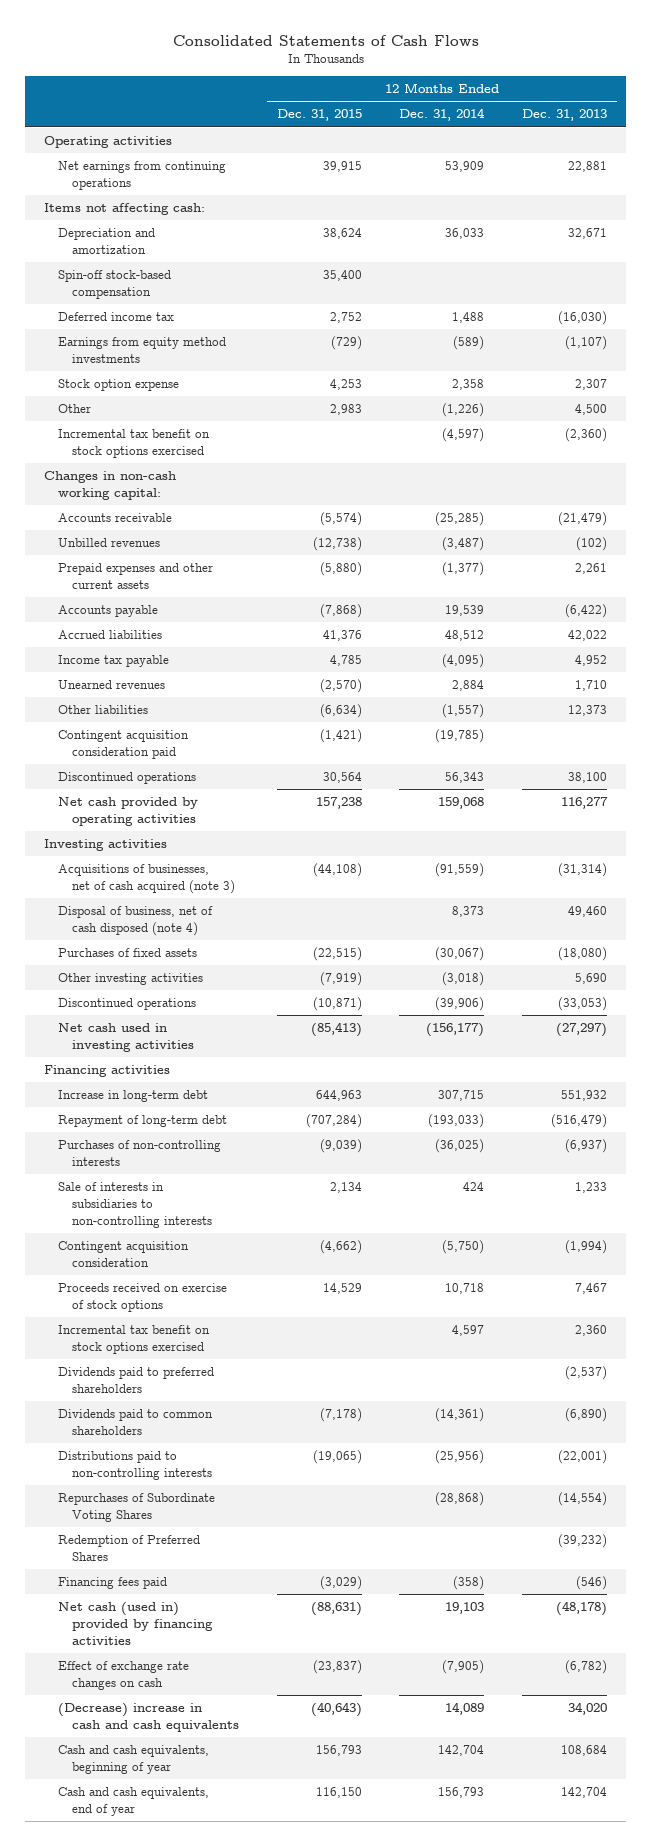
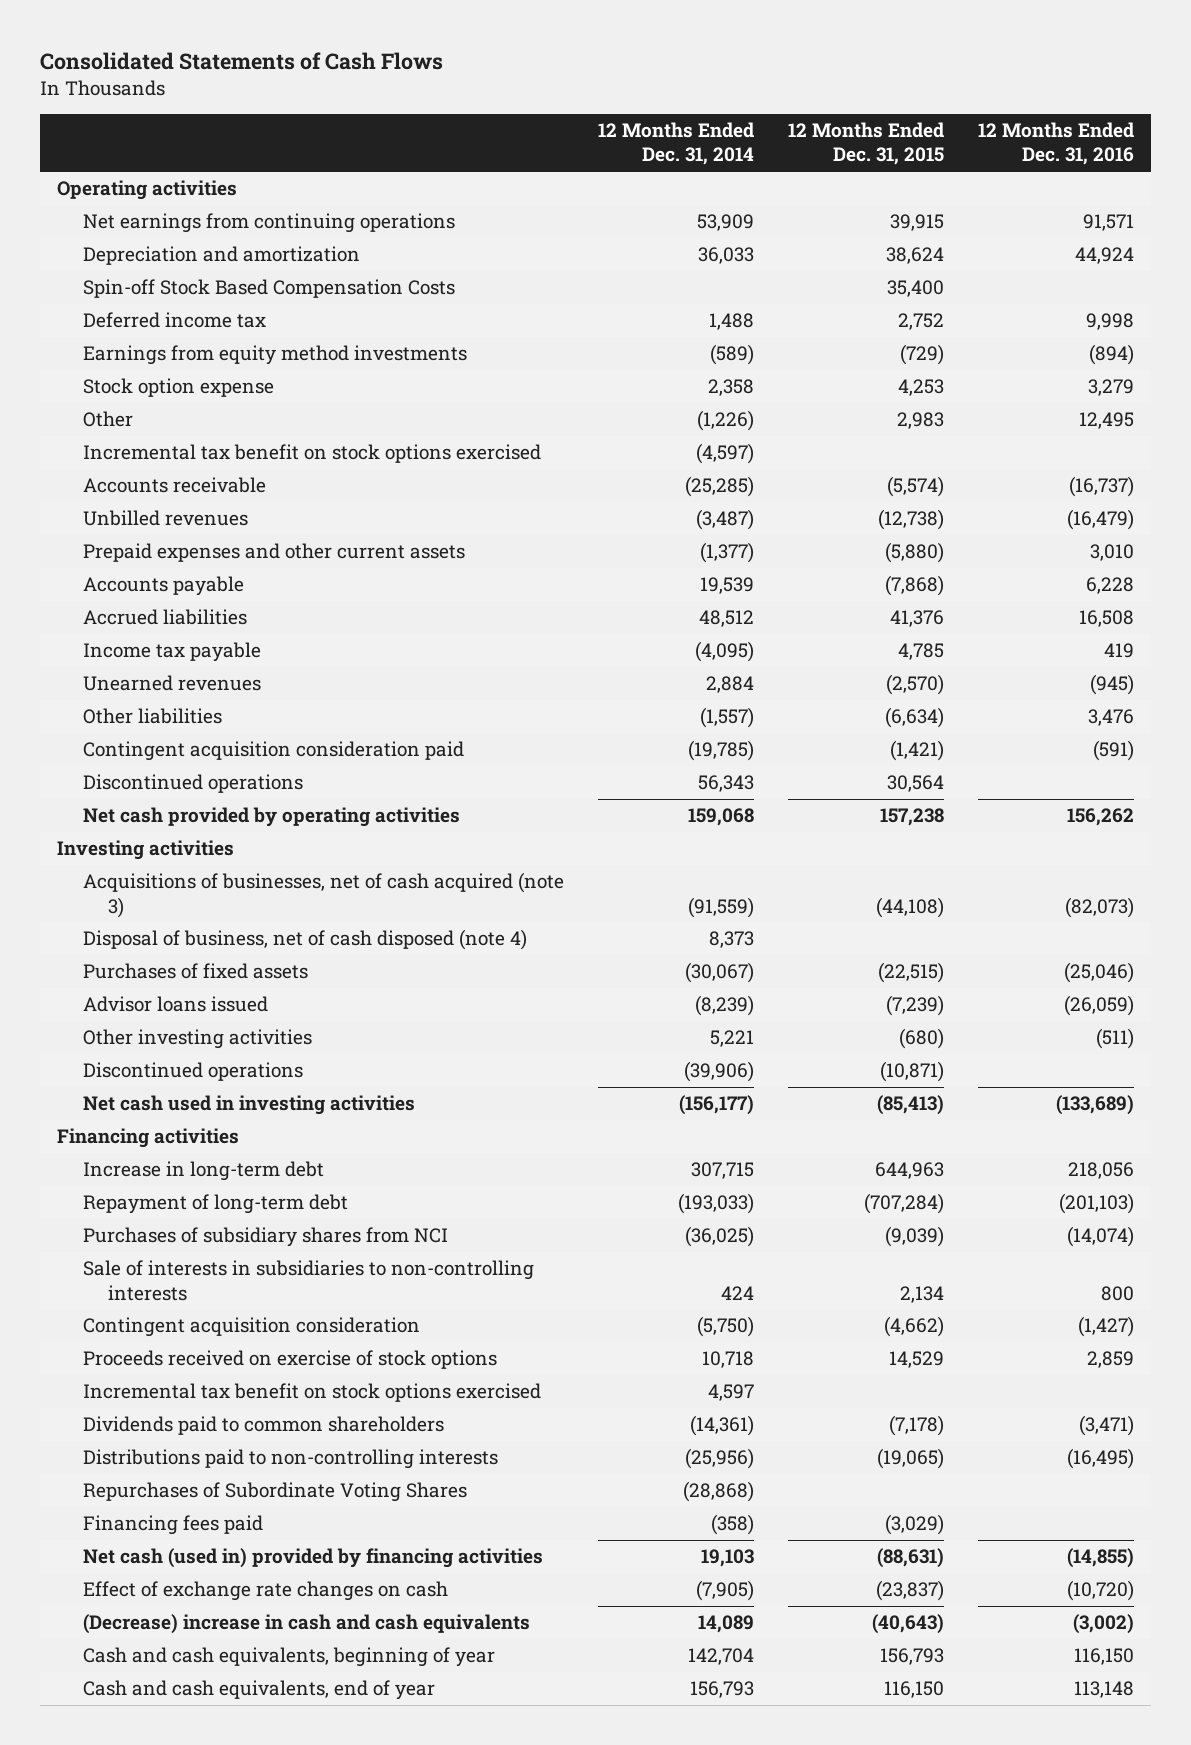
- | 12 Months Ended Dec. 31, 2015 | 12 Months Ended Dec. 31, 2014 | 12 Months Ended Dec. 31, 2013
+ | 12 Months Ended Dec. 31, 2014 | 12 Months Ended Dec. 31, 2015 | 12 Months Ended Dec. 31, 2016
- Items not affecting cash:
- Spin-off stock-based compensation | 35,400 | |
+ Spin-off Stock Based Compensation Costs | | 35,400 |
- Changes in non-cash working capital:
- Other investing activities | (7,919) | (3,018) | 5,690
+ Advisor loans issued | (8,239) | (7,239) | (26,059)
+ Other investing activities | 5,221 | (680) | (511)
- Purchases of non-controlling interests | (9,039) | (36,025) | (6,937)
+ Purchases of subsidiary shares from NCI | (36,025) | (9,039) | (14,074)
- Dividends paid to preferred shareholders | | | (2,537)
- Redemption of Preferred Shares | | | (39,232)

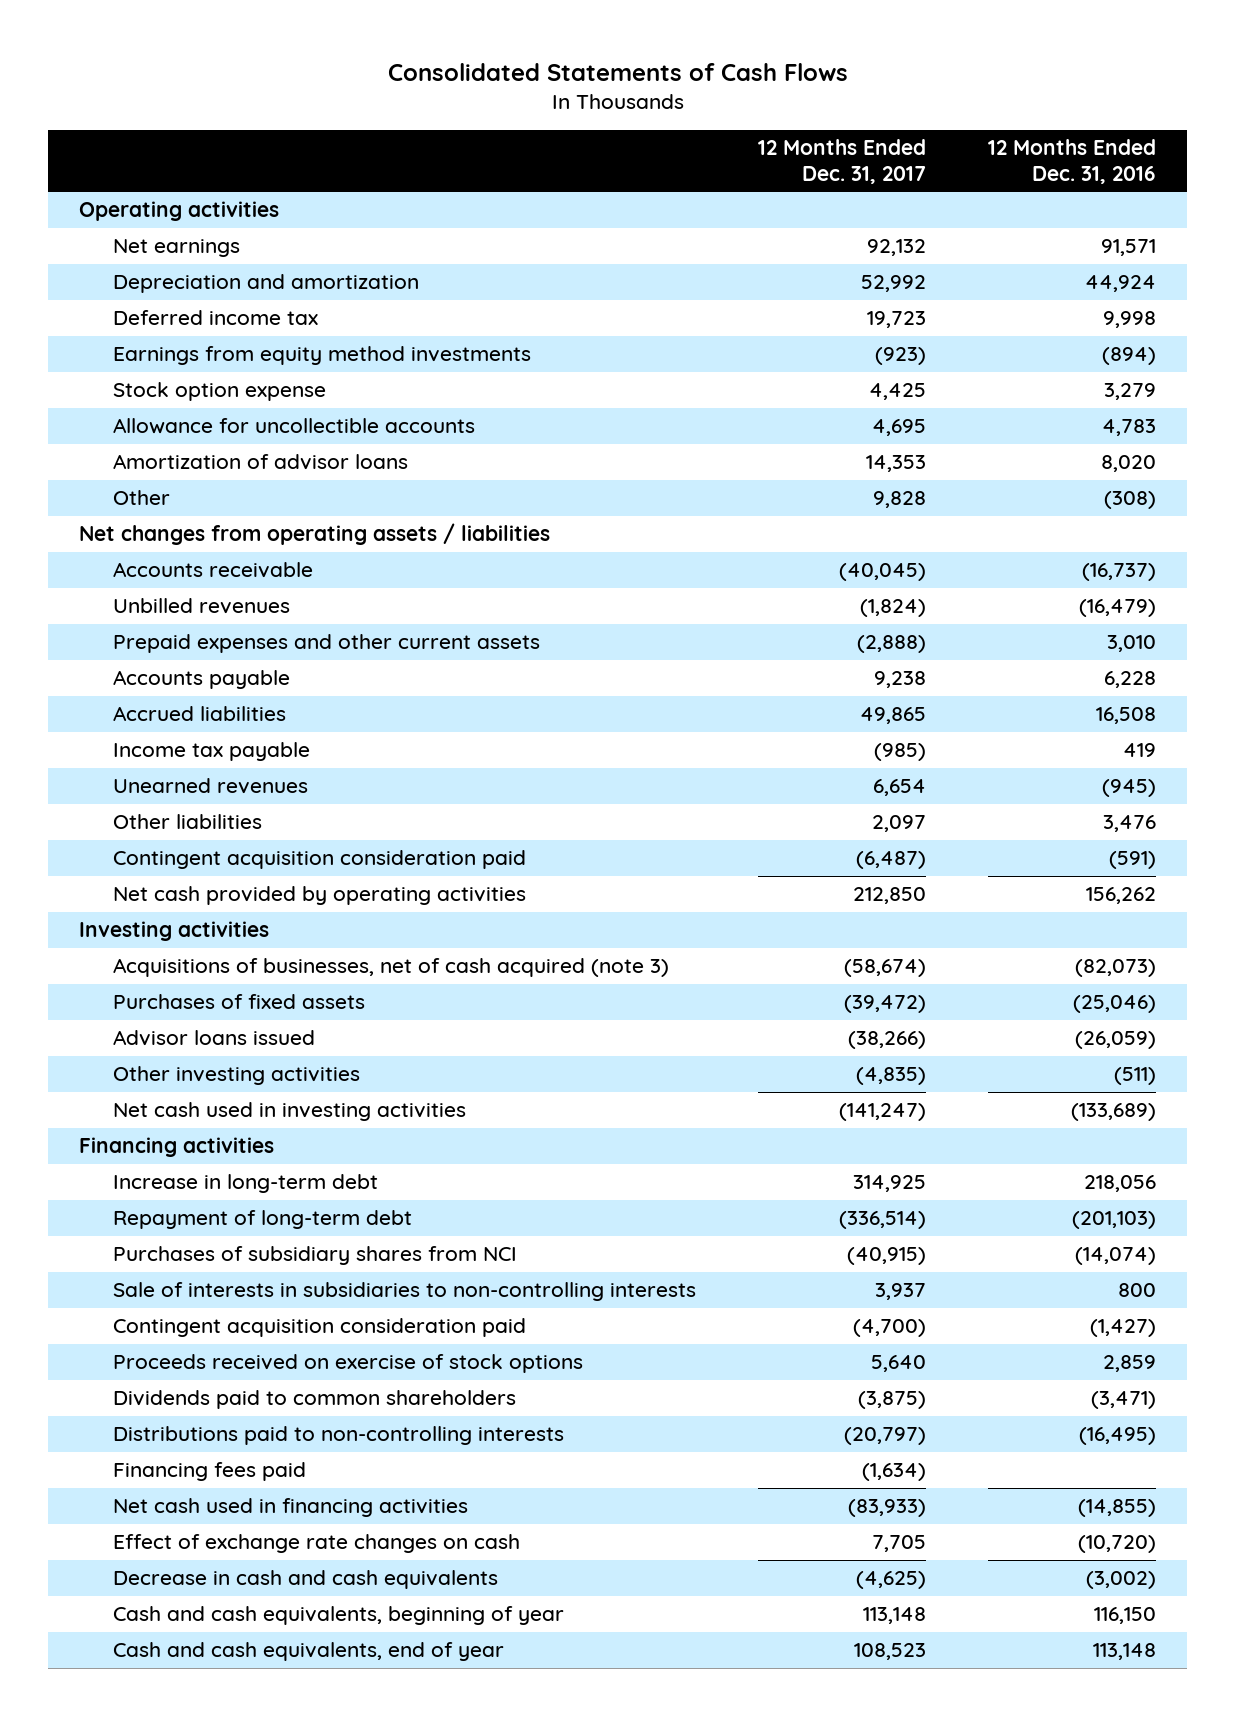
- | 12 Months Ended Dec. 31, 2014 | 12 Months Ended Dec. 31, 2015 | 12 Months Ended Dec. 31, 2016
+ | 12 Months Ended Dec. 31, 2017 | 12 Months Ended Dec. 31, 2016
- Net earnings from continuing operations | 53,909 | 39,915 | 91,571
+ Net earnings | 92,132 | 91,571
- Spin-off Stock Based Compensation Costs | | 35,400 |
- Other | (1,226) | 2,983 | 12,495
- Incremental tax benefit on stock options exercised | (4,597) | |
+ Allowance for uncollectible accounts | 4,695 | 4,783
+ Amortization of advisor loans | 14,353 | 8,020
+ Other | 9,828 | (308)
+ Net changes from operating assets / liabilities
- Discontinued operations | 56,343 | 30,564 |
- Disposal of business, net of cash disposed (note 4) | 8,373 | |
- Discontinued operations | (39,906) | (10,871) |
- Contingent acquisition consideration | (5,750) | (4,662) | (1,427)
+ Contingent acquisition consideration paid | (4,700) | (1,427)
- Incremental tax benefit on stock options exercised | 4,597 | |
- Repurchases of Subordinate Voting Shares | (28,868) | |
- Net cash (used in) provided by financing activities | 19,103 | (88,631) | (14,855)
+ Net cash used in financing activities | (83,933) | (14,855)
- (Decrease) increase in cash and cash equivalents | 14,089 | (40,643) | (3,002)
+ Decrease in cash and cash equivalents | (4,625) | (3,002)

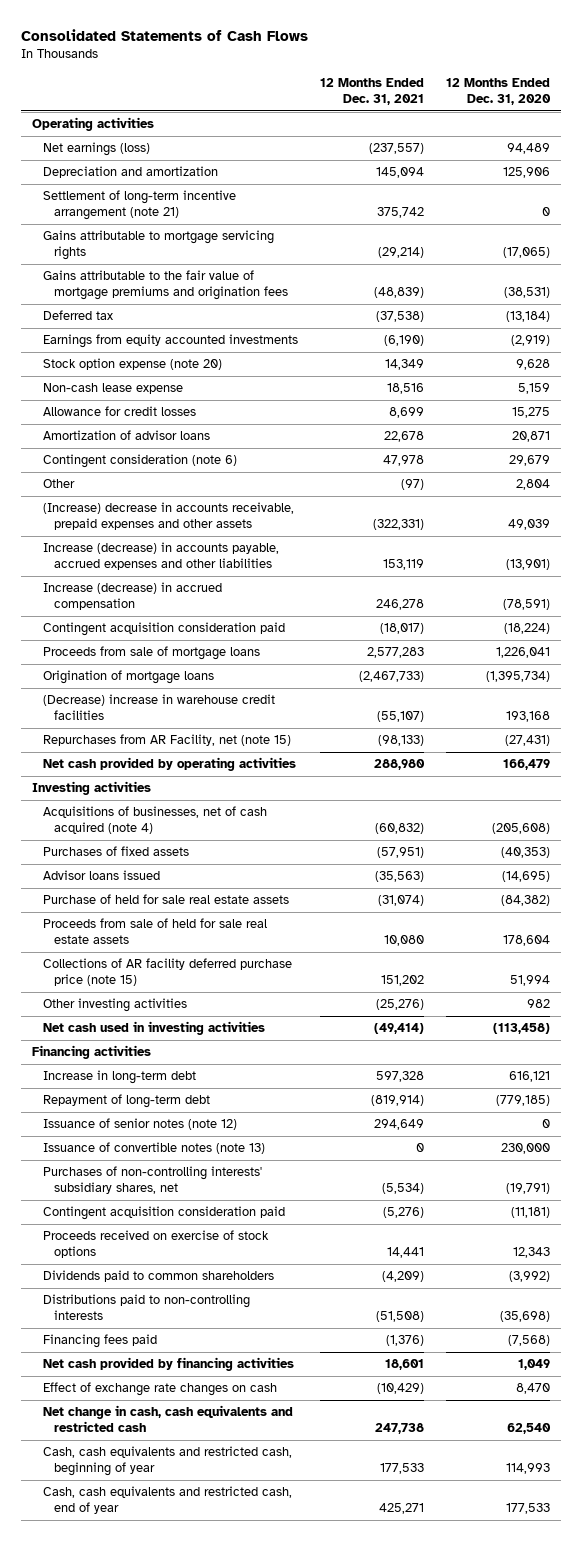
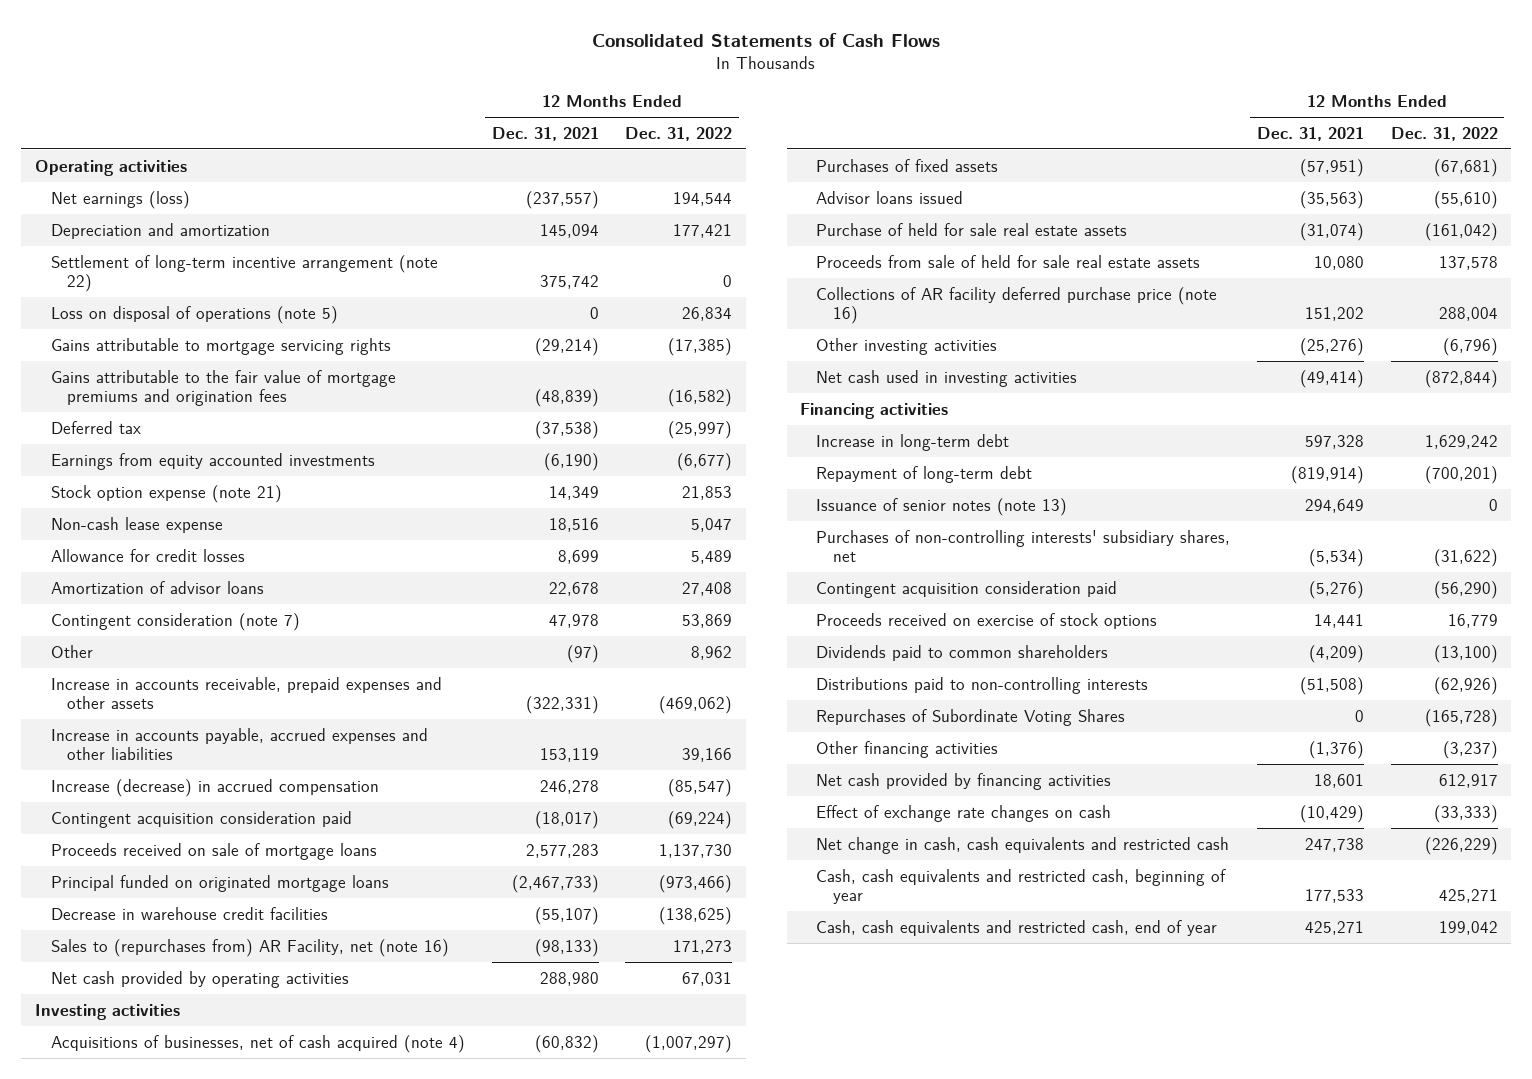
- | 12 Months Ended Dec. 31, 2021 | 12 Months Ended Dec. 31, 2020
+ | 12 Months Ended Dec. 31, 2021 | 12 Months Ended Dec. 31, 2022
- Settlement of long-term incentive arrangement (note 21) | 375,742 | 0
+ Settlement of long-term incentive arrangement (note 22) | 375,742 | 0
+ Loss on disposal of operations (note 5) | 0 | 26,834
- Stock option expense (note 20) | 14,349 | 9,628
+ Stock option expense (note 21) | 14,349 | 21,853
- Contingent consideration (note 6) | 47,978 | 29,679
+ Contingent consideration (note 7) | 47,978 | 53,869
- (Increase) decrease in accounts receivable, prepaid expenses and other assets | (322,331) | 49,039
- Increase (decrease) in accounts payable, accrued expenses and other liabilities | 153,119 | (13,901)
+ Increase in accounts receivable, prepaid expenses and other assets | (322,331) | (469,062)
+ Increase in accounts payable, accrued expenses and other liabilities | 153,119 | 39,166
- Proceeds from sale of mortgage loans | 2,577,283 | 1,226,041
- Origination of mortgage loans | (2,467,733) | (1,395,734)
- (Decrease) increase in warehouse credit facilities | (55,107) | 193,168
- Repurchases from AR Facility, net (note 15) | (98,133) | (27,431)
+ Proceeds received on sale of mortgage loans | 2,577,283 | 1,137,730
+ Principal funded on originated mortgage loans | (2,467,733) | (973,466)
+ Decrease in warehouse credit facilities | (55,107) | (138,625)
+ Sales to (repurchases from) AR Facility, net (note 16) | (98,133) | 171,273
- Collections of AR facility deferred purchase price (note 15) | 151,202 | 51,994
+ Collections of AR facility deferred purchase price (note 16) | 151,202 | 288,004
- Issuance of senior notes (note 12) | 294,649 | 0
- Issuance of convertible notes (note 13) | 0 | 230,000
+ Issuance of senior notes (note 13) | 294,649 | 0
- Financing fees paid | (1,376) | (7,568)
+ Repurchases of Subordinate Voting Shares | 0 | (165,728)
+ Other financing activities | (1,376) | (3,237)

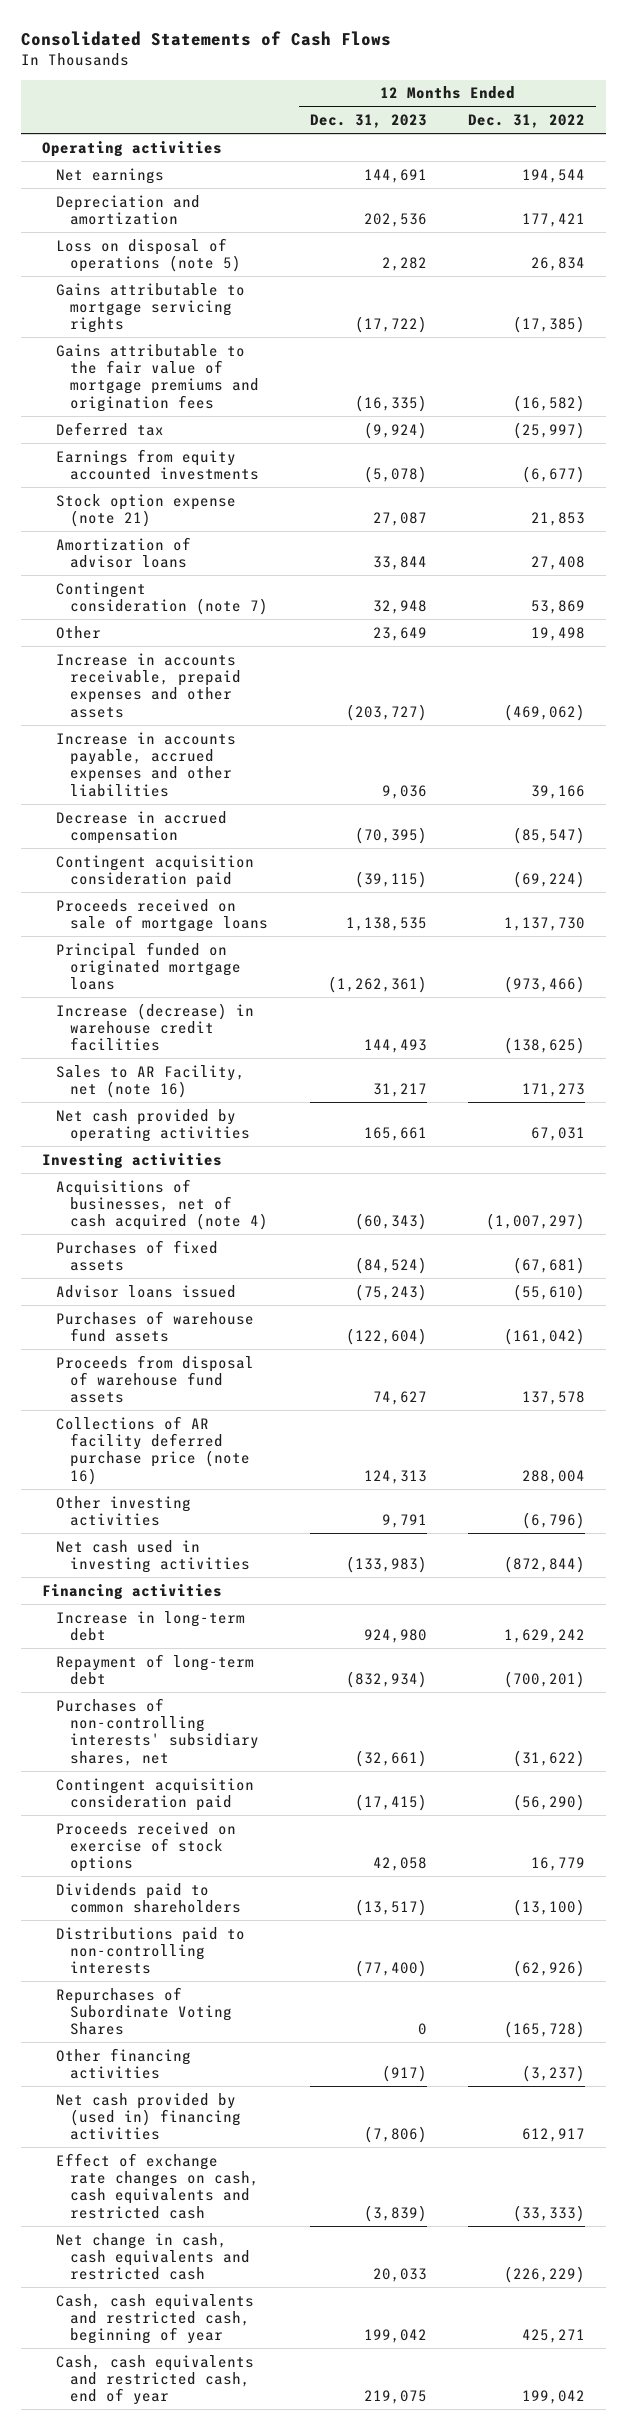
- | 12 Months Ended Dec. 31, 2021 | 12 Months Ended Dec. 31, 2022
+ | 12 Months Ended Dec. 31, 2023 | 12 Months Ended Dec. 31, 2022
- Net earnings (loss) | (237,557) | 194,544
+ Net earnings | 144,691 | 194,544
- Settlement of long-term incentive arrangement (note 22) | 375,742 | 0
- Non-cash lease expense | 18,516 | 5,047
- Allowance for credit losses | 8,699 | 5,489
- Other | (97) | 8,962
+ Other | 23,649 | 19,498
- Increase (decrease) in accrued compensation | 246,278 | (85,547)
+ Decrease in accrued compensation | (70,395) | (85,547)
- Decrease in warehouse credit facilities | (55,107) | (138,625)
- Sales to (repurchases from) AR Facility, net (note 16) | (98,133) | 171,273
+ Increase (decrease) in warehouse credit facilities | 144,493 | (138,625)
+ Sales to AR Facility, net (note 16) | 31,217 | 171,273
- Purchase of held for sale real estate assets | (31,074) | (161,042)
- Proceeds from sale of held for sale real estate assets | 10,080 | 137,578
+ Purchases of warehouse fund assets | (122,604) | (161,042)
+ Proceeds from disposal of warehouse fund assets | 74,627 | 137,578
- Issuance of senior notes (note 13) | 294,649 | 0
- Net cash provided by financing activities | 18,601 | 612,917
- Effect of exchange rate changes on cash | (10,429) | (33,333)
+ Net cash provided by (used in) financing activities | (7,806) | 612,917
+ Effect of exchange rate changes on cash, cash equivalents and restricted cash | (3,839) | (33,333)

